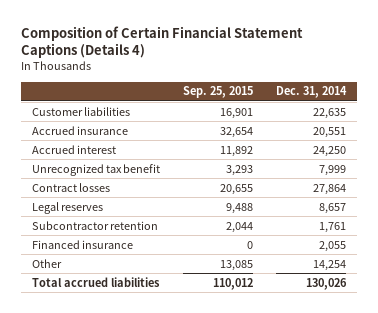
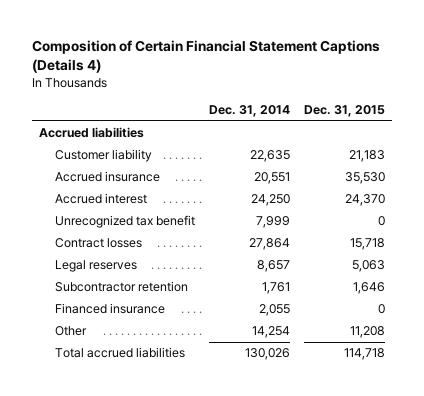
- | Sep. 25, 2015 | Dec. 31, 2014
+ | Dec. 31, 2014 | Dec. 31, 2015
- Customer liabilities | 16,901 | 22,635
+ Accrued liabilities
+ Customer liability | 22,635 | 21,183

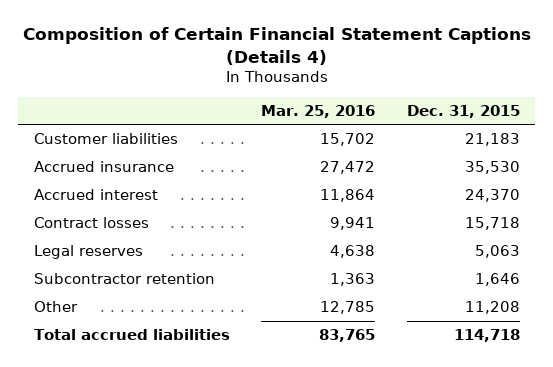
- | Dec. 31, 2014 | Dec. 31, 2015
+ | Mar. 25, 2016 | Dec. 31, 2015
- Accrued liabilities
- Customer liability | 22,635 | 21,183
+ Customer liabilities | 15,702 | 21,183
- Unrecognized tax benefit | 7,999 | 0
- Financed insurance | 2,055 | 0

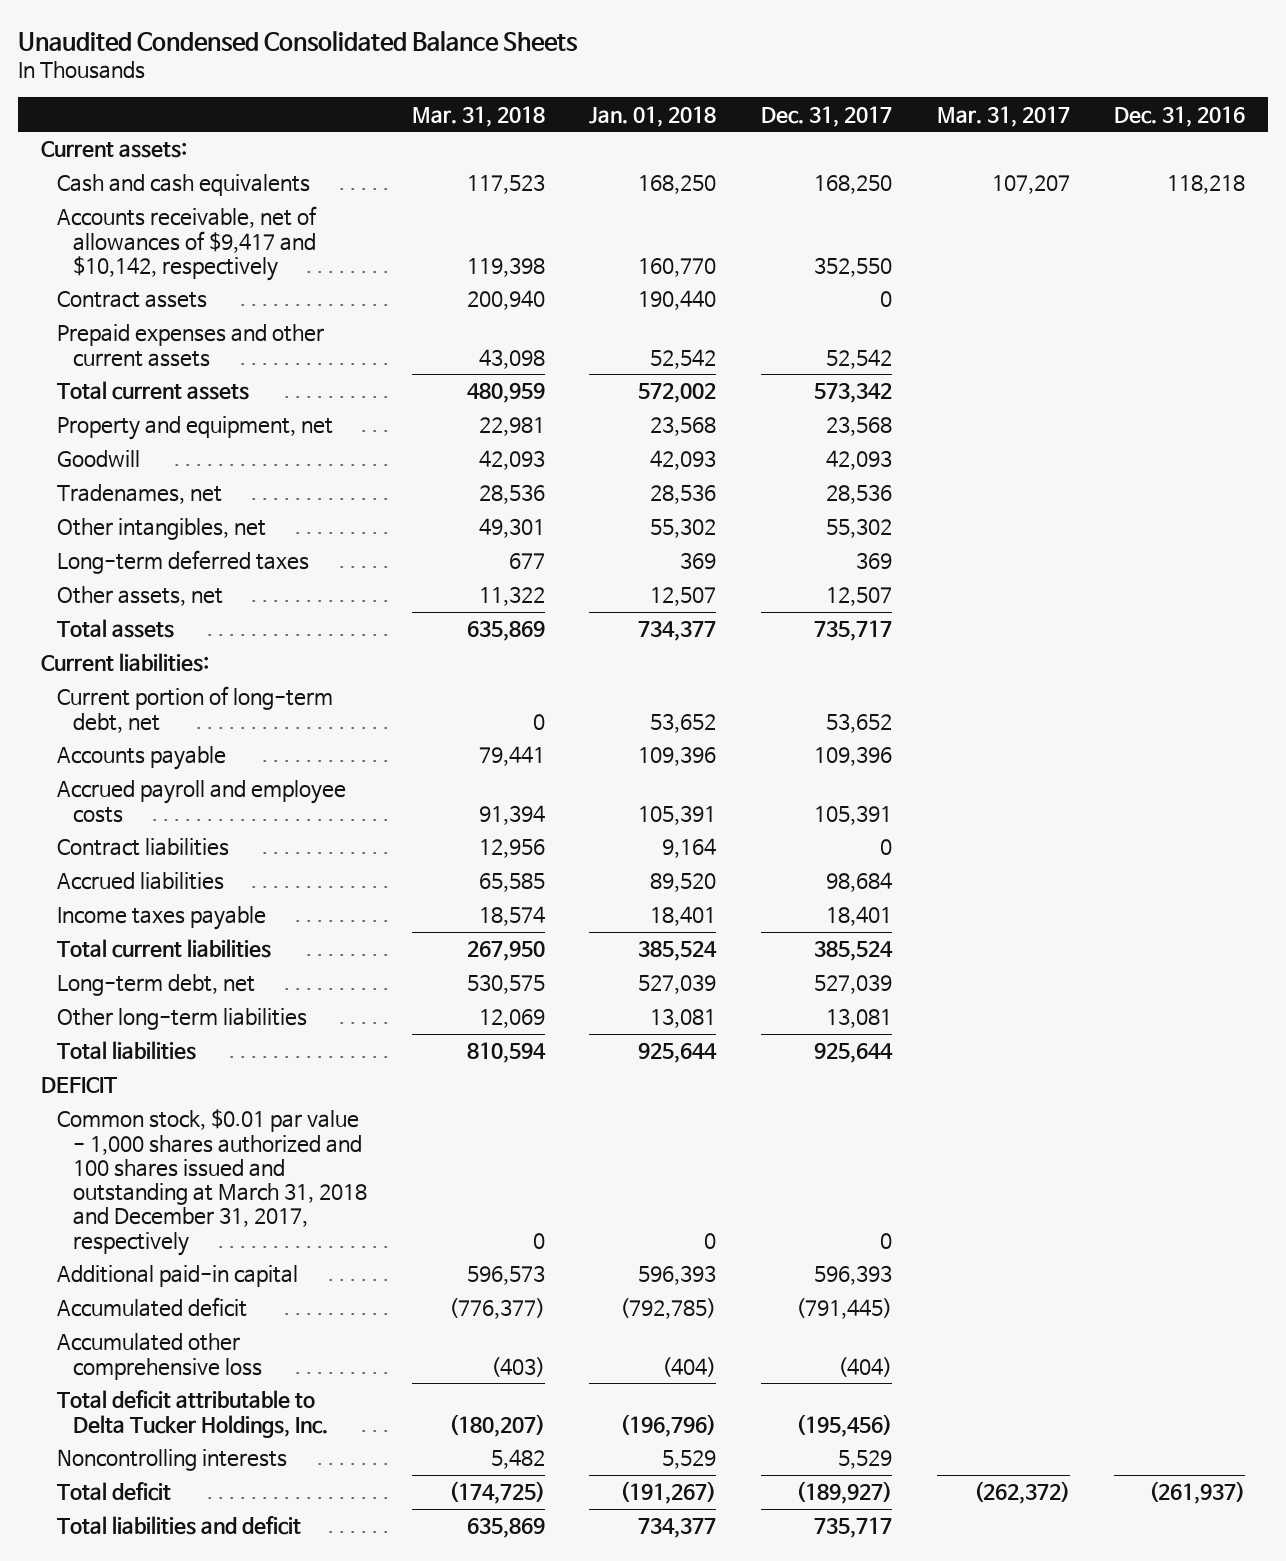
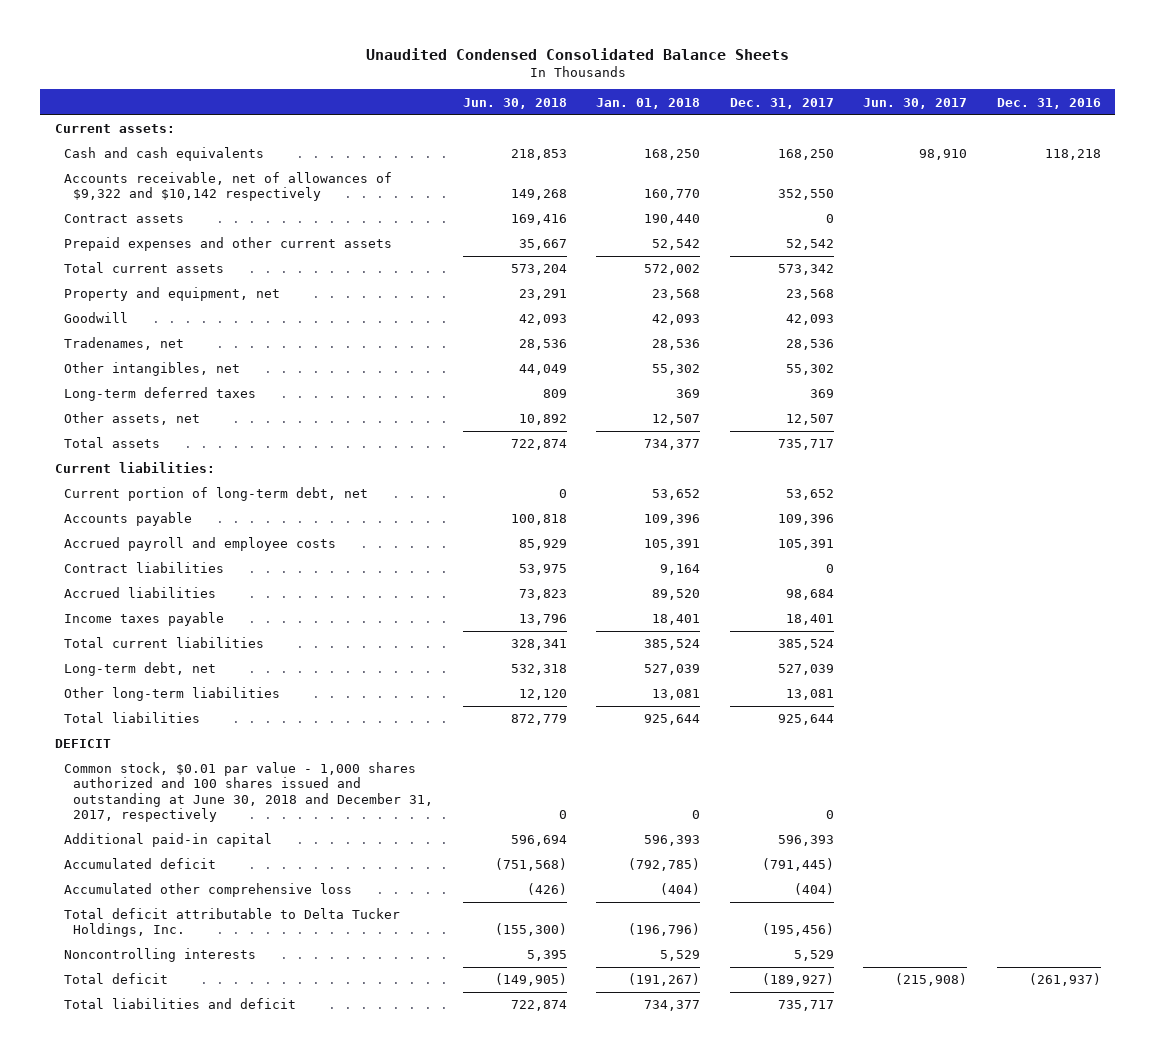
- | Mar. 31, 2018 | Jan. 01, 2018 | Dec. 31, 2017 | Mar. 31, 2017 | Dec. 31, 2016
+ | Jun. 30, 2018 | Jan. 01, 2018 | Dec. 31, 2017 | Jun. 30, 2017 | Dec. 31, 2016
- Accounts receivable, net of allowances of $9,417 and $10,142, respectively | 119,398 | 160,770 | 352,550 | |
+ Accounts receivable, net of allowances of $9,322 and $10,142 respectively | 149,268 | 160,770 | 352,550 | |
- Common stock, $0.01 par value - 1,000 shares authorized and 100 shares issued and outstanding at March 31, 2018 and December 31, 2017, respectively | 0 | 0 | 0 | |
+ Common stock, $0.01 par value - 1,000 shares authorized and 100 shares issued and outstanding at June 30, 2018 and December 31, 2017, respectively | 0 | 0 | 0 | |

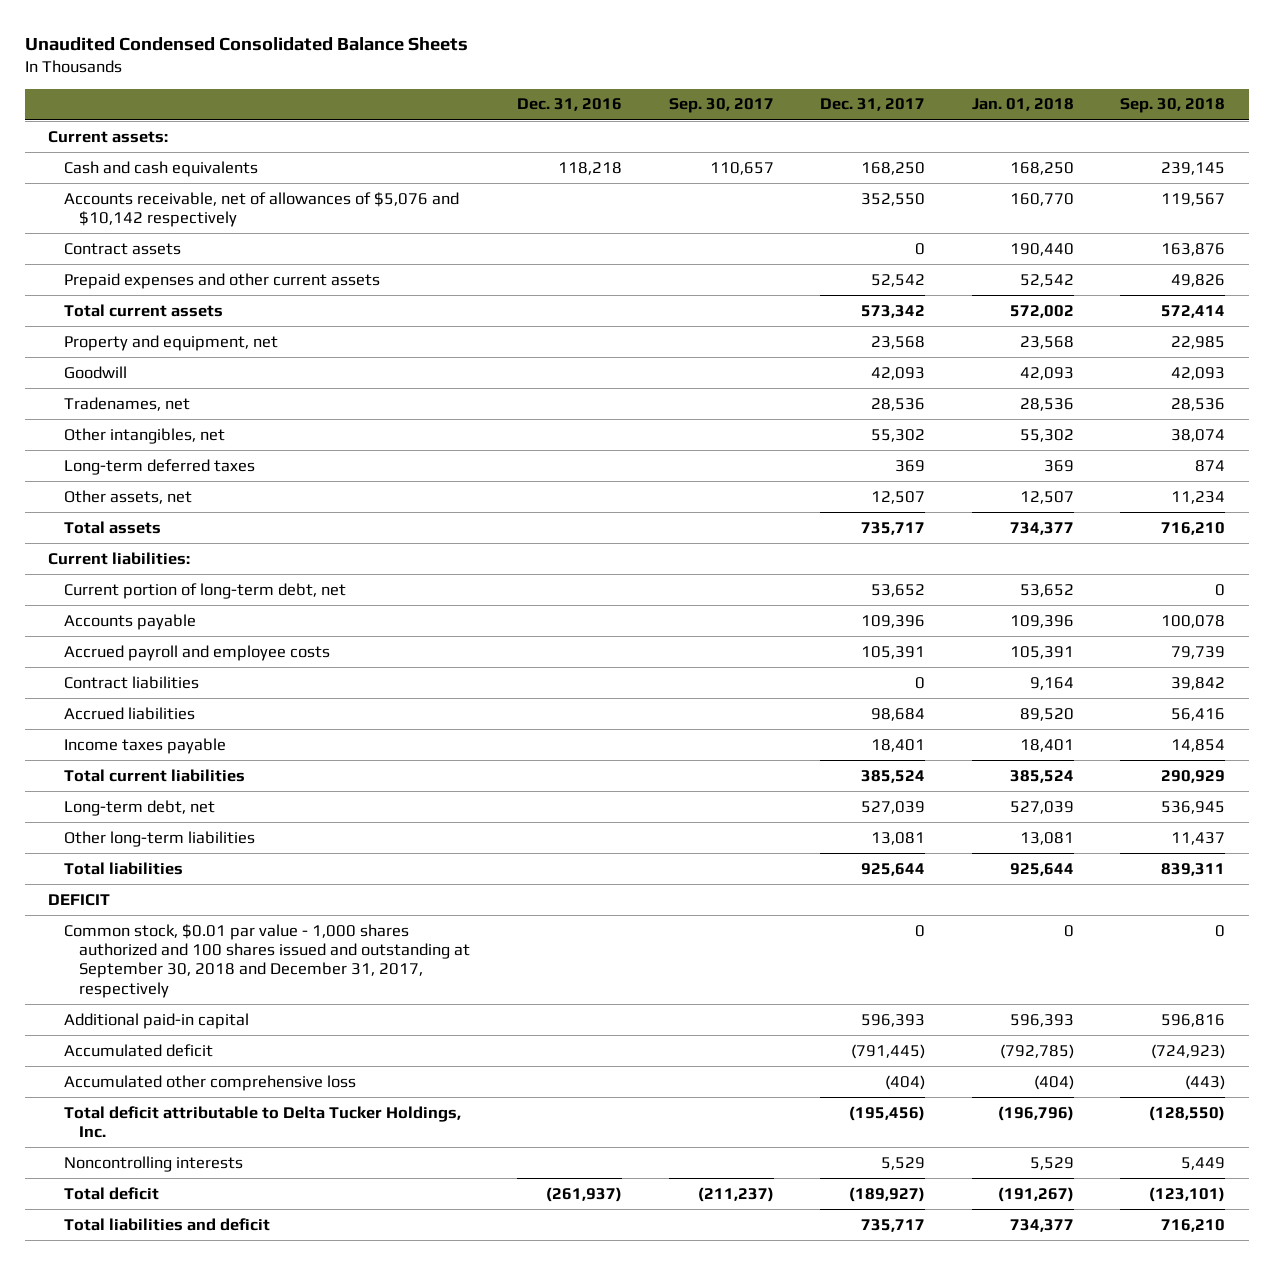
- | Jun. 30, 2018 | Jan. 01, 2018 | Dec. 31, 2017 | Jun. 30, 2017 | Dec. 31, 2016
+ | Dec. 31, 2016 | Sep. 30, 2017 | Dec. 31, 2017 | Jan. 01, 2018 | Sep. 30, 2018
- Accounts receivable, net of allowances of $9,322 and $10,142 respectively | 149,268 | 160,770 | 352,550 | |
+ Accounts receivable, net of allowances of $5,076 and $10,142 respectively | | | 352,550 | 160,770 | 119,567
- Common stock, $0.01 par value - 1,000 shares authorized and 100 shares issued and outstanding at June 30, 2018 and December 31, 2017, respectively | 0 | 0 | 0 | |
+ Common stock, $0.01 par value - 1,000 shares authorized and 100 shares issued and outstanding at September 30, 2018 and December 31, 2017, respectively | | | 0 | 0 | 0

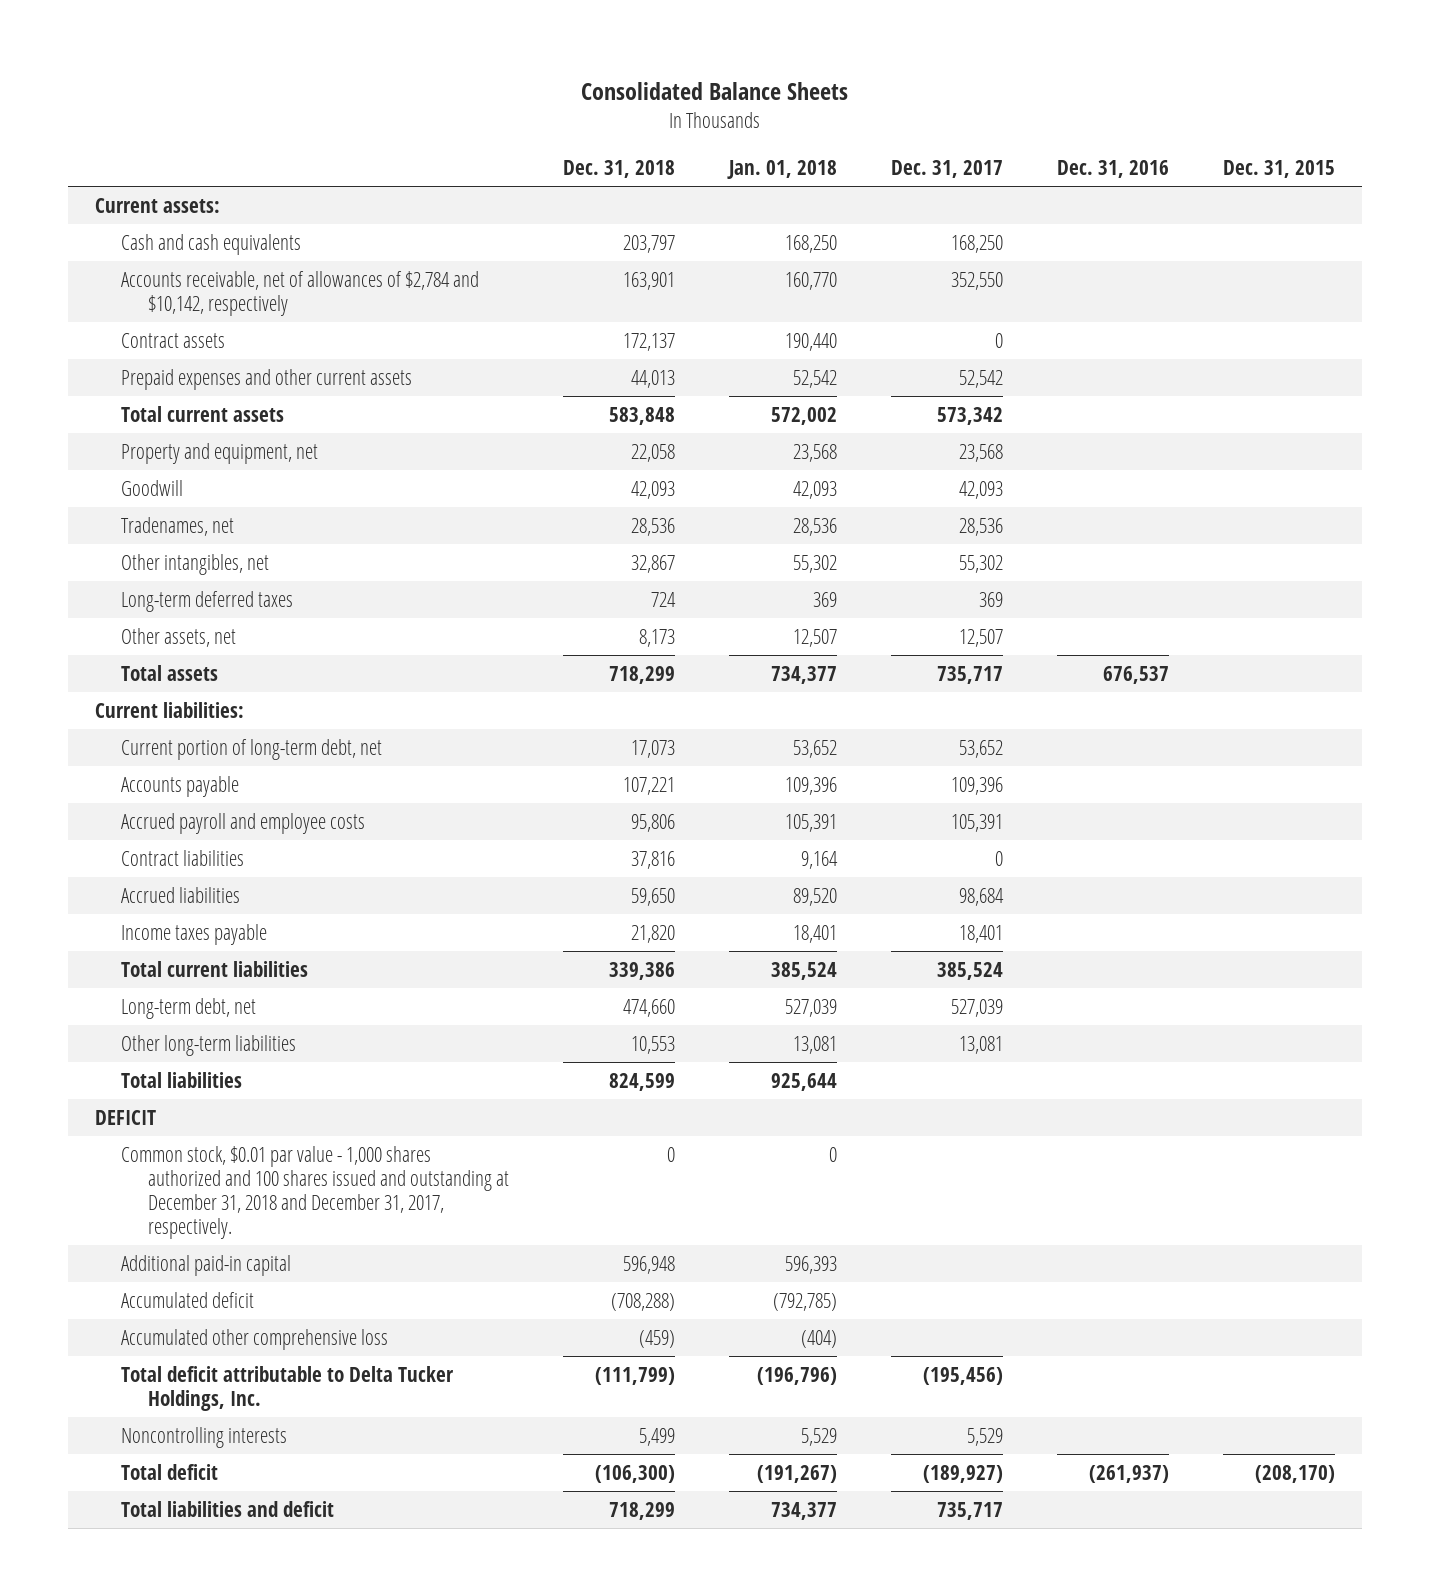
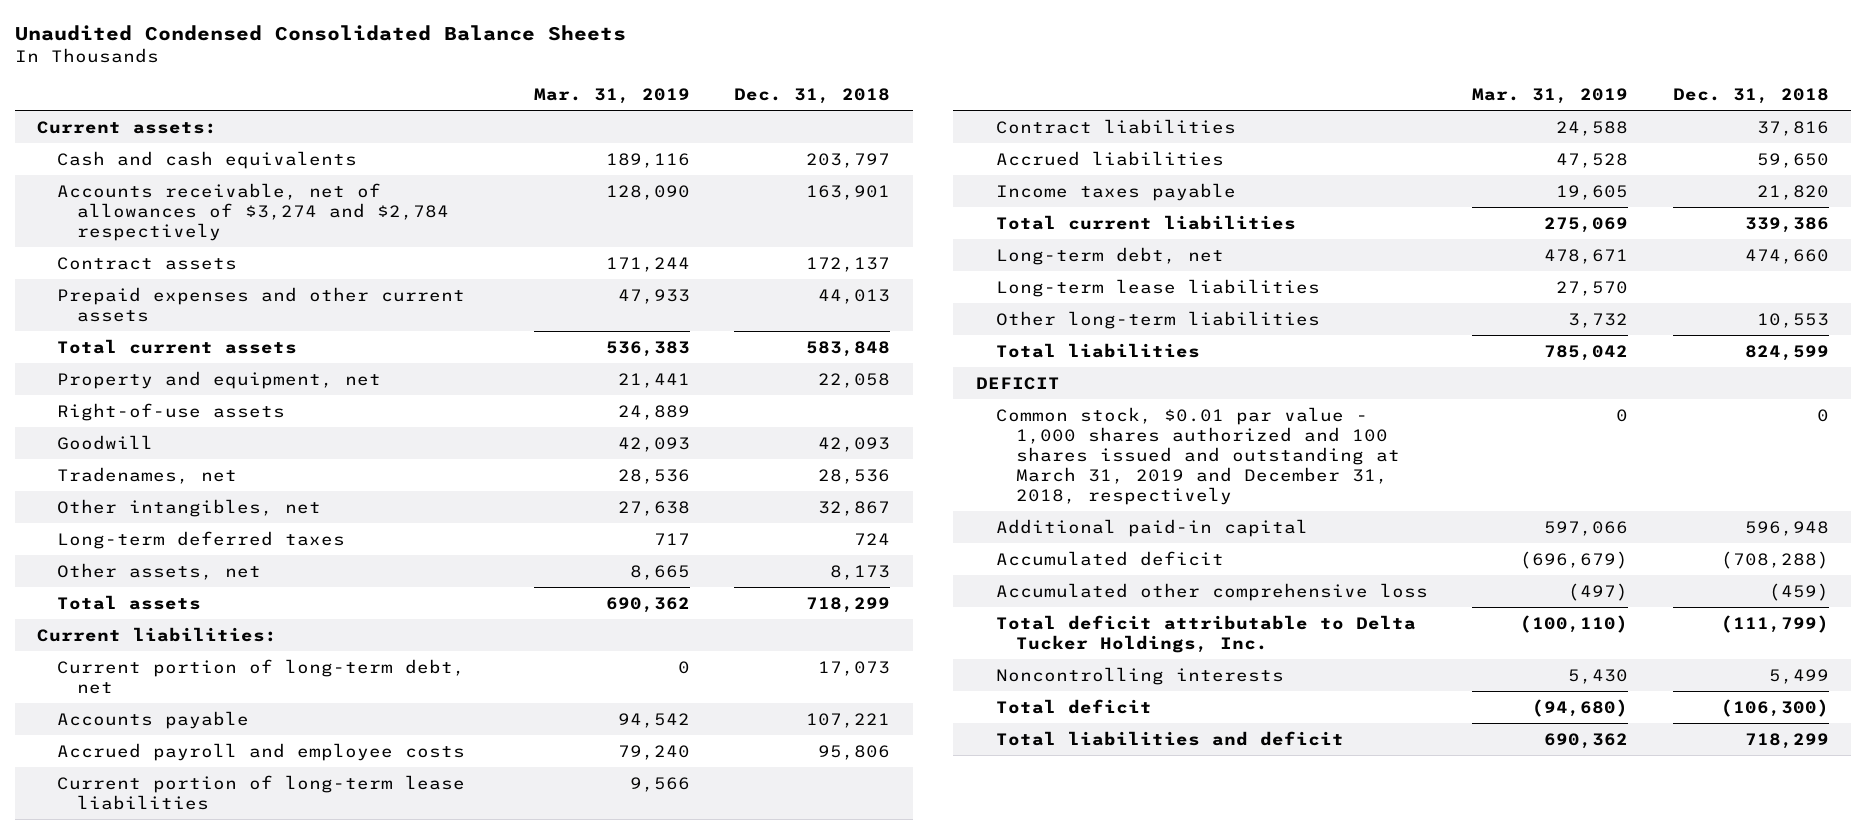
- Consolidated Balance Sheets
+ Unaudited Condensed Consolidated Balance Sheets
- | Dec. 31, 2018 | Jan. 01, 2018 | Dec. 31, 2017 | Dec. 31, 2016 | Dec. 31, 2015
+ | Mar. 31, 2019 | Dec. 31, 2018
- Accounts receivable, net of allowances of $2,784 and $10,142, respectively | 163,901 | 160,770 | 352,550 | |
+ Accounts receivable, net of allowances of $3,274 and $2,784 respectively | 128,090 | 163,901
+ Right-of-use assets | 24,889 |
+ Current portion of long-term lease liabilities | 9,566 |
+ Long-term lease liabilities | 27,570 |
- Common stock, $0.01 par value - 1,000 shares authorized and 100 shares issued and outstanding at December 31, 2018 and December 31, 2017, respectively. | 0 | 0 | | |
+ Common stock, $0.01 par value - 1,000 shares authorized and 100 shares issued and outstanding at March 31, 2019 and December 31, 2018, respectively | 0 | 0

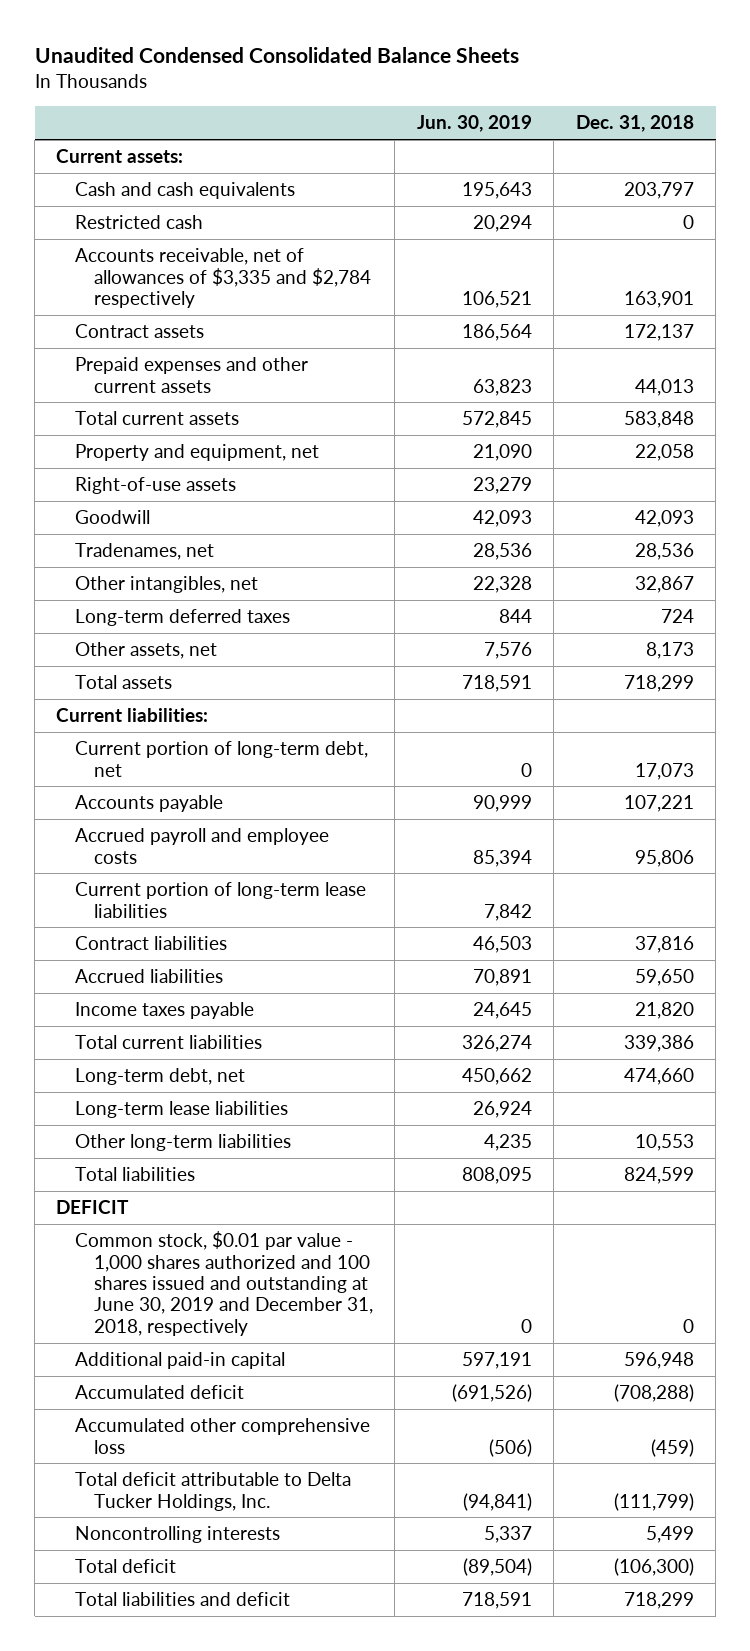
- | Mar. 31, 2019 | Dec. 31, 2018
+ | Jun. 30, 2019 | Dec. 31, 2018
- Accounts receivable, net of allowances of $3,274 and $2,784 respectively | 128,090 | 163,901
+ Restricted cash | 20,294 | 0
+ Accounts receivable, net of allowances of $3,335 and $2,784 respectively | 106,521 | 163,901
- Common stock, $0.01 par value - 1,000 shares authorized and 100 shares issued and outstanding at March 31, 2019 and December 31, 2018, respectively | 0 | 0
+ Common stock, $0.01 par value - 1,000 shares authorized and 100 shares issued and outstanding at June 30, 2019 and December 31, 2018, respectively | 0 | 0

